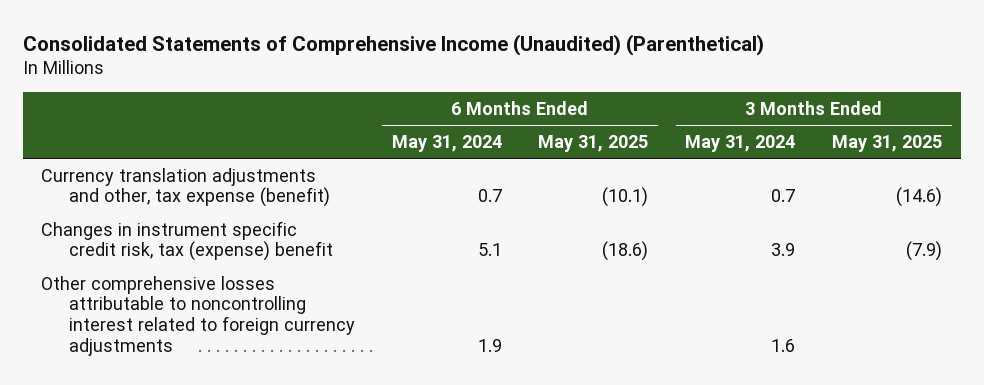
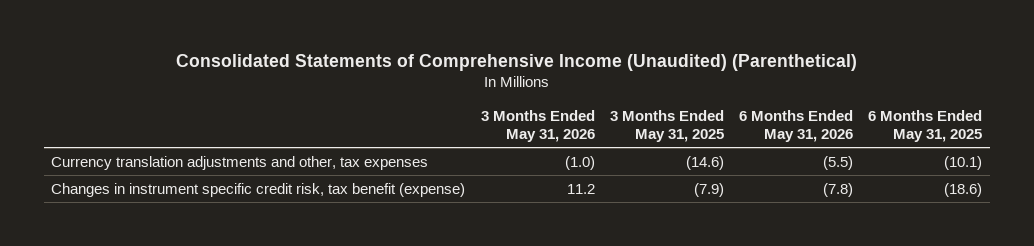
- | 6 Months Ended May 31, 2024 | 6 Months Ended May 31, 2025 | 3 Months Ended May 31, 2024 | 3 Months Ended May 31, 2025
+ | 3 Months Ended May 31, 2026 | 3 Months Ended May 31, 2025 | 6 Months Ended May 31, 2026 | 6 Months Ended May 31, 2025
- Currency translation adjustments and other, tax expense (benefit) | 0.7 | (10.1) | 0.7 | (14.6)
- Changes in instrument specific credit risk, tax (expense) benefit | 5.1 | (18.6) | 3.9 | (7.9)
- Other comprehensive losses attributable to noncontrolling interest related to foreign currency adjustments | 1.9 | | 1.6 |
+ Currency translation adjustments and other, tax expenses | (1.0) | (14.6) | (5.5) | (10.1)
+ Changes in instrument specific credit risk, tax benefit (expense) | 11.2 | (7.9) | (7.8) | (18.6)

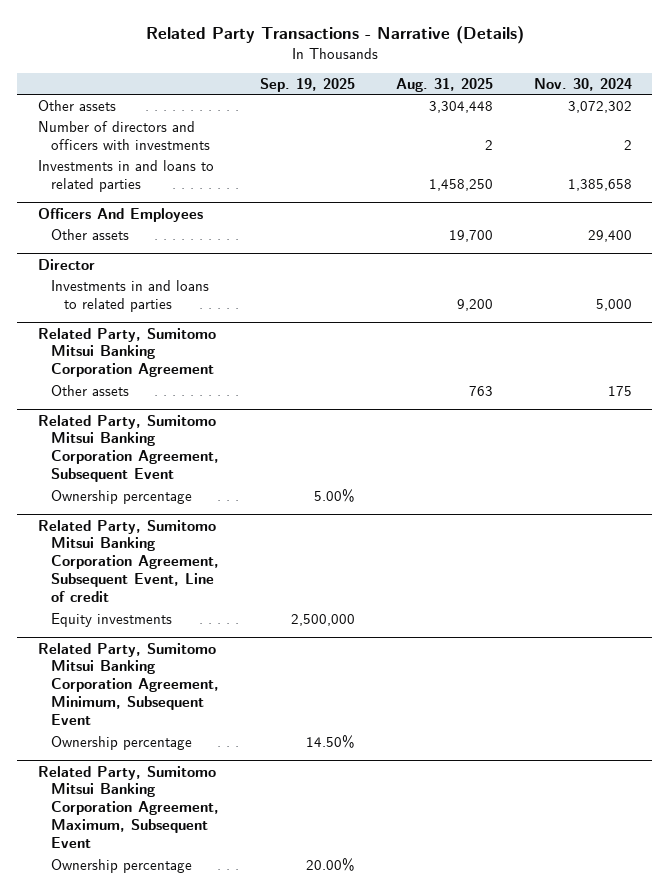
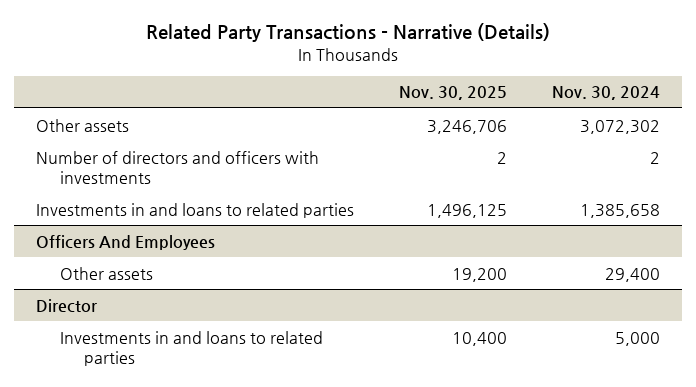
- | Sep. 19, 2025 | Aug. 31, 2025 | Nov. 30, 2024
+ | Nov. 30, 2025 | Nov. 30, 2024
- Related Party, Sumitomo Mitsui Banking Corporation Agreement
- Other assets | | 763 | 175
- Related Party, Sumitomo Mitsui Banking Corporation Agreement, Subsequent Event
- Ownership percentage | 5.00% | |
- Related Party, Sumitomo Mitsui Banking Corporation Agreement, Subsequent Event, Line of credit
- Equity investments | 2,500,000 | |
- Related Party, Sumitomo Mitsui Banking Corporation Agreement, Minimum, Subsequent Event
- Ownership percentage | 14.50% | |
- Related Party, Sumitomo Mitsui Banking Corporation Agreement, Maximum, Subsequent Event
- Ownership percentage | 20.00% | |

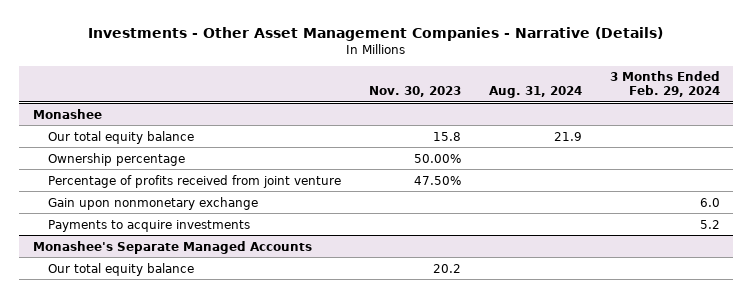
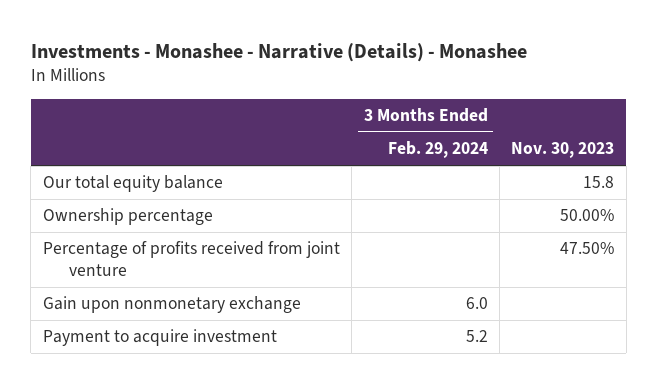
- Investments - Other Asset Management Companies - Narrative (Details)
+ Investments - Monashee - Narrative (Details) - Monashee
- | Nov. 30, 2023 | Aug. 31, 2024 | 3 Months Ended Feb. 29, 2024
+ | 3 Months Ended Feb. 29, 2024 | Nov. 30, 2023
- Monashee
- Payments to acquire investments | | | 5.2
- Monashee's Separate Managed Accounts
- Our total equity balance | 20.2 | |
+ Payment to acquire investment | 5.2 |

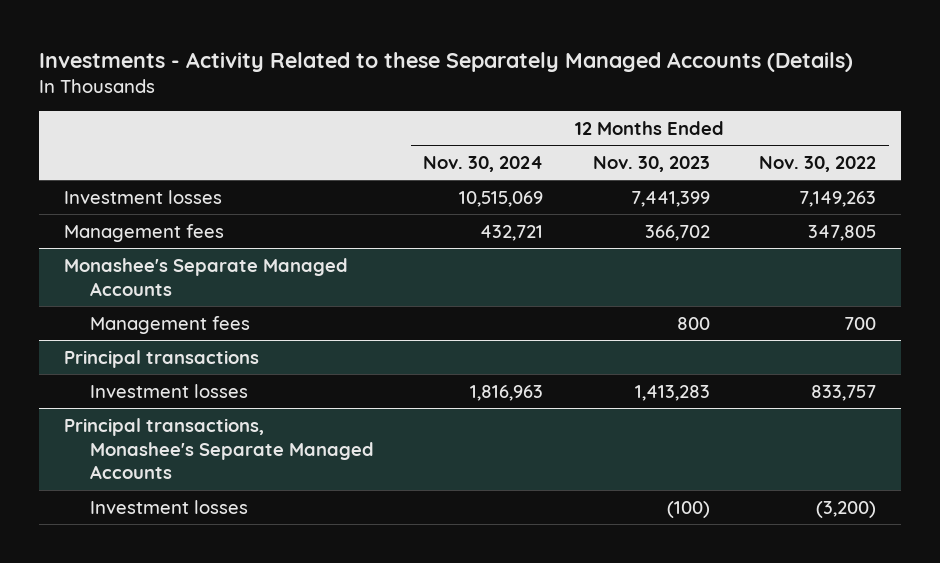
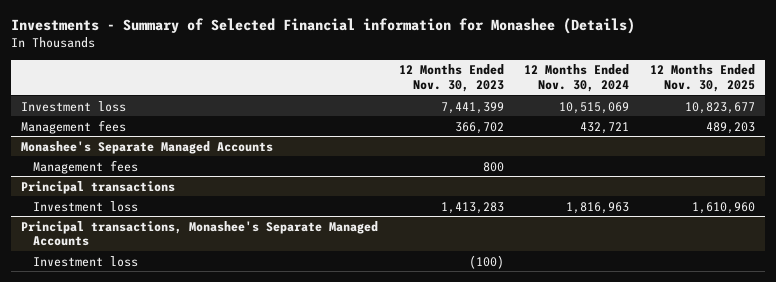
- Investments - Activity Related to these Separately Managed Accounts (Details)
+ Investments - Summary of Selected Financial information for Monashee (Details)
- | 12 Months Ended Nov. 30, 2024 | 12 Months Ended Nov. 30, 2023 | 12 Months Ended Nov. 30, 2022
+ | 12 Months Ended Nov. 30, 2023 | 12 Months Ended Nov. 30, 2024 | 12 Months Ended Nov. 30, 2025
- Investment losses | 10,515,069 | 7,441,399 | 7,149,263
+ Investment loss | 7,441,399 | 10,515,069 | 10,823,677
@ Principal transactions
- Investment losses | 1,816,963 | 1,413,283 | 833,757
+ Investment loss | 1,413,283 | 1,816,963 | 1,610,960
@ Principal transactions, Monashee's Separate Managed Accounts
- Investment losses | | (100) | (3,200)
+ Investment loss | (100) | |

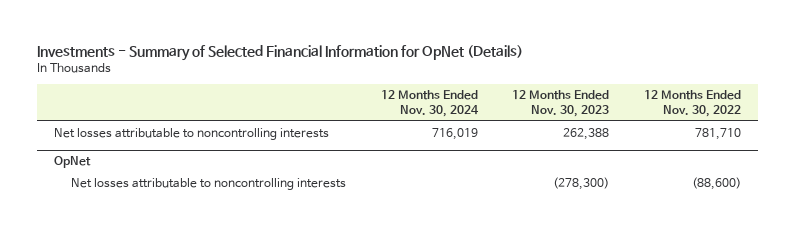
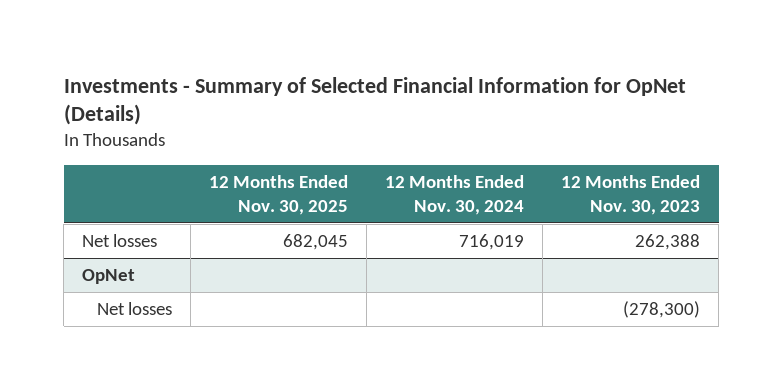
- | 12 Months Ended Nov. 30, 2024 | 12 Months Ended Nov. 30, 2023 | 12 Months Ended Nov. 30, 2022
+ | 12 Months Ended Nov. 30, 2025 | 12 Months Ended Nov. 30, 2024 | 12 Months Ended Nov. 30, 2023
- Net losses attributable to noncontrolling interests | 716,019 | 262,388 | 781,710
+ Net losses | 682,045 | 716,019 | 262,388
@ OpNet
- Net losses attributable to noncontrolling interests | | (278,300) | (88,600)
+ Net losses | | | (278,300)

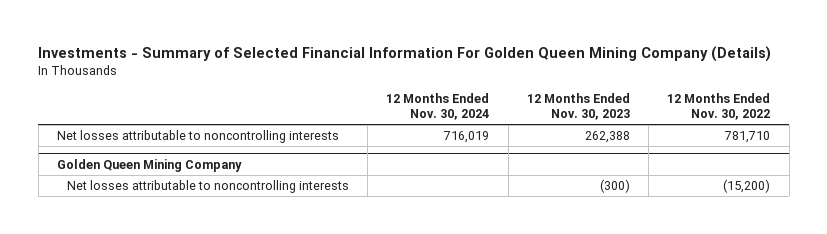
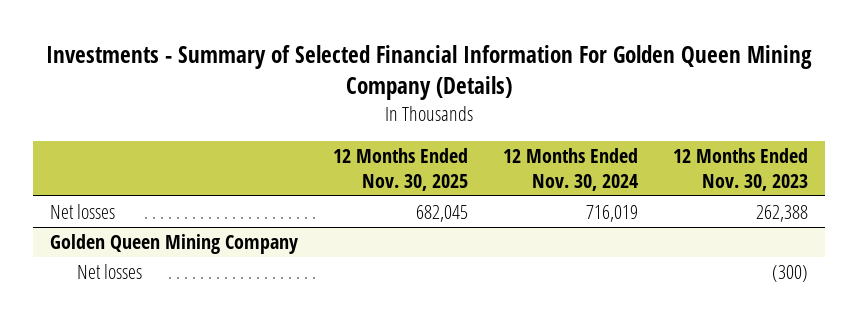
- | 12 Months Ended Nov. 30, 2024 | 12 Months Ended Nov. 30, 2023 | 12 Months Ended Nov. 30, 2022
+ | 12 Months Ended Nov. 30, 2025 | 12 Months Ended Nov. 30, 2024 | 12 Months Ended Nov. 30, 2023
- Net losses attributable to noncontrolling interests | 716,019 | 262,388 | 781,710
+ Net losses | 682,045 | 716,019 | 262,388
@ Golden Queen Mining Company
- Net losses attributable to noncontrolling interests | | (300) | (15,200)
+ Net losses | | | (300)

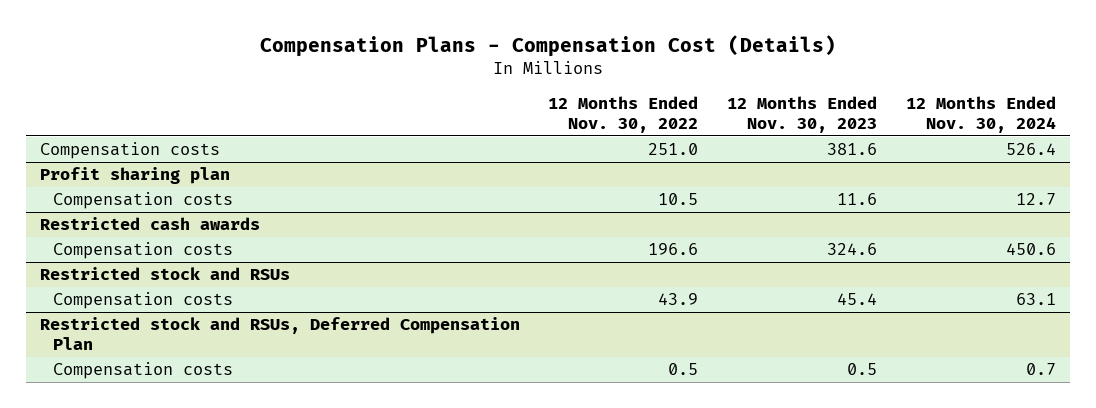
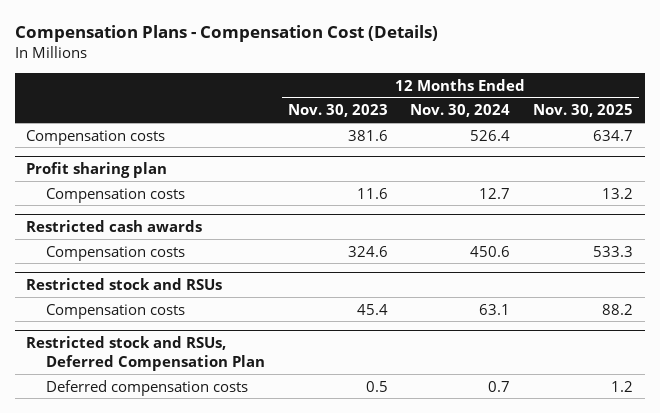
- | 12 Months Ended Nov. 30, 2022 | 12 Months Ended Nov. 30, 2023 | 12 Months Ended Nov. 30, 2024
+ | 12 Months Ended Nov. 30, 2023 | 12 Months Ended Nov. 30, 2024 | 12 Months Ended Nov. 30, 2025
@ Restricted stock and RSUs, Deferred Compensation Plan
- Compensation costs | 0.5 | 0.5 | 0.7
+ Deferred compensation costs | 0.5 | 0.7 | 1.2

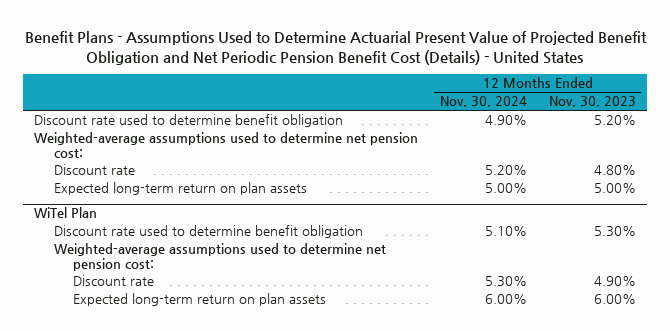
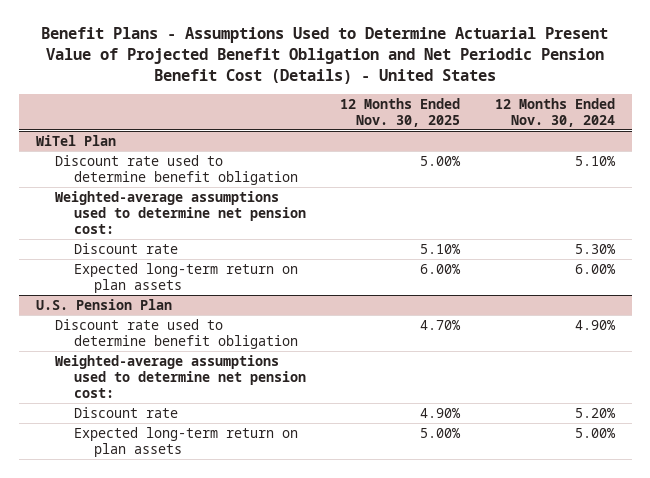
- | 12 Months Ended Nov. 30, 2024 | 12 Months Ended Nov. 30, 2023
+ | 12 Months Ended Nov. 30, 2025 | 12 Months Ended Nov. 30, 2024
- Discount rate used to determine benefit obligation | 4.90% | 5.20%
- Weighted-average assumptions used to determine net pension cost:
- Discount rate | 5.20% | 4.80%
- Expected long-term return on plan assets | 5.00% | 5.00%
+ U.S. Pension Plan
+ Discount rate used to determine benefit obligation | 4.70% | 4.90%
+ Weighted-average assumptions used to determine net pension cost:
+ Discount rate | 4.90% | 5.20%
+ Expected long-term return on plan assets | 5.00% | 5.00%

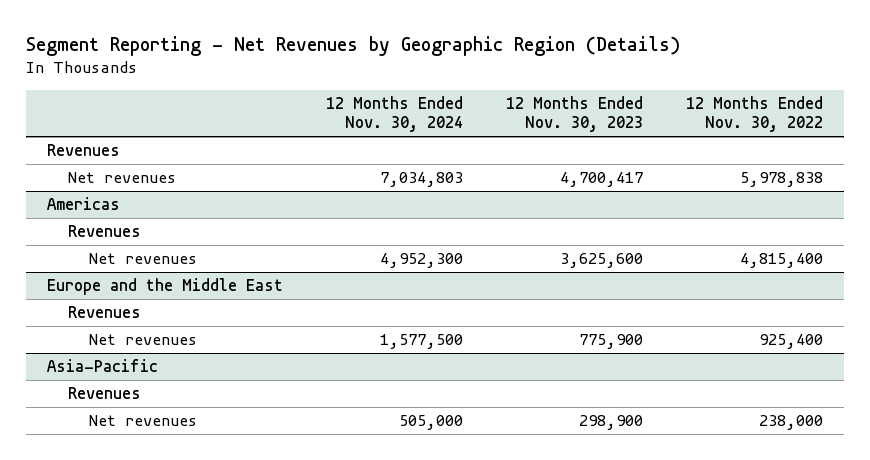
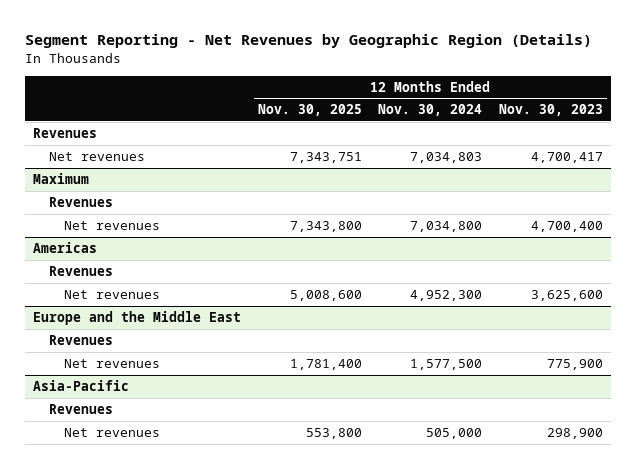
- | 12 Months Ended Nov. 30, 2024 | 12 Months Ended Nov. 30, 2023 | 12 Months Ended Nov. 30, 2022
+ | 12 Months Ended Nov. 30, 2025 | 12 Months Ended Nov. 30, 2024 | 12 Months Ended Nov. 30, 2023
+ Maximum
+ Revenues
+ Net revenues | 7,343,800 | 7,034,800 | 4,700,400

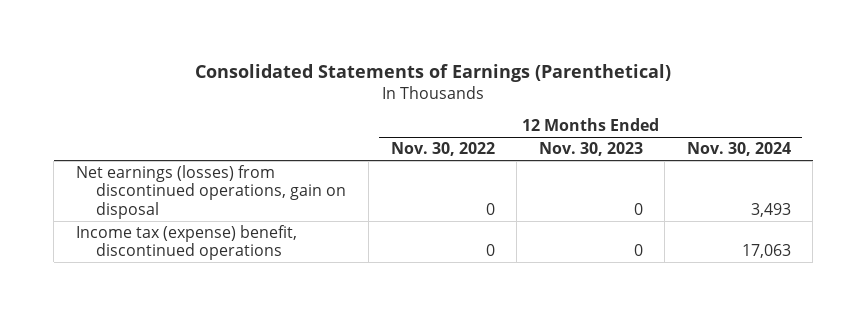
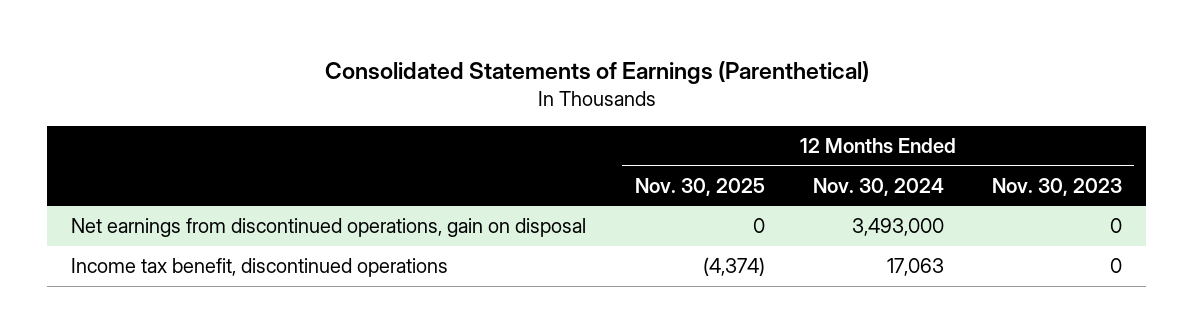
- | 12 Months Ended Nov. 30, 2022 | 12 Months Ended Nov. 30, 2023 | 12 Months Ended Nov. 30, 2024
+ | 12 Months Ended Nov. 30, 2025 | 12 Months Ended Nov. 30, 2024 | 12 Months Ended Nov. 30, 2023
- Net earnings (losses) from discontinued operations, gain on disposal | 0 | 0 | 3,493
- Income tax (expense) benefit, discontinued operations | 0 | 0 | 17,063
+ Net earnings from discontinued operations, gain on disposal | 0 | 3,493,000 | 0
+ Income tax benefit, discontinued operations | (4,374) | 17,063 | 0

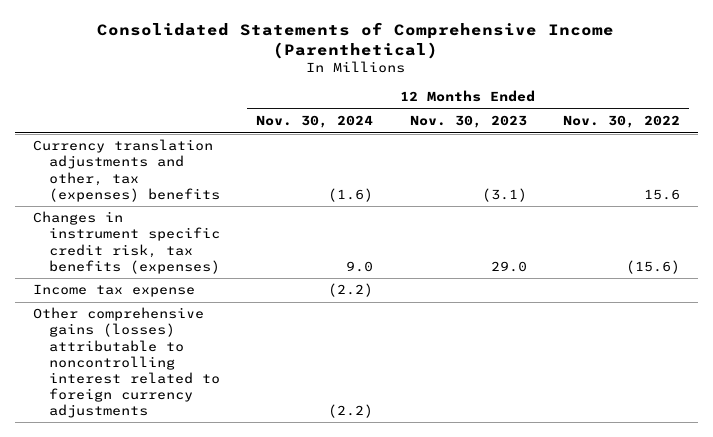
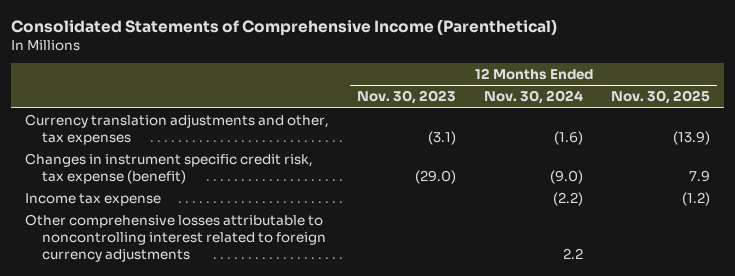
- | 12 Months Ended Nov. 30, 2024 | 12 Months Ended Nov. 30, 2023 | 12 Months Ended Nov. 30, 2022
+ | 12 Months Ended Nov. 30, 2023 | 12 Months Ended Nov. 30, 2024 | 12 Months Ended Nov. 30, 2025
- Currency translation adjustments and other, tax (expenses) benefits | (1.6) | (3.1) | 15.6
- Changes in instrument specific credit risk, tax benefits (expenses) | 9.0 | 29.0 | (15.6)
+ Currency translation adjustments and other, tax expenses | (3.1) | (1.6) | (13.9)
+ Changes in instrument specific credit risk, tax expense (benefit) | (29.0) | (9.0) | 7.9
- Other comprehensive gains (losses) attributable to noncontrolling interest related to foreign currency adjustments | (2.2) | |
+ Other comprehensive losses attributable to noncontrolling interest related to foreign currency adjustments | | 2.2 |

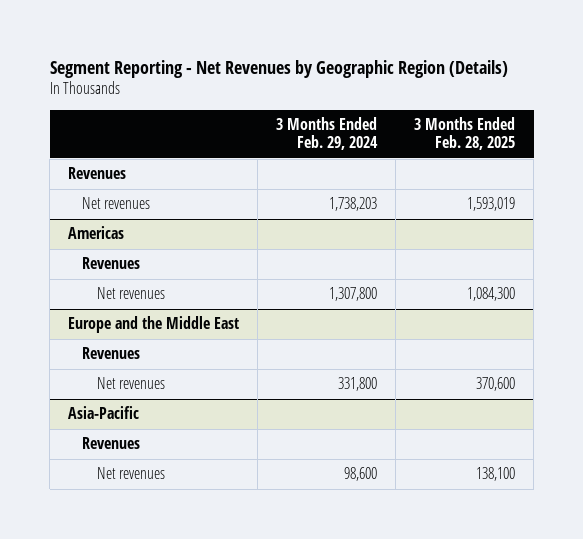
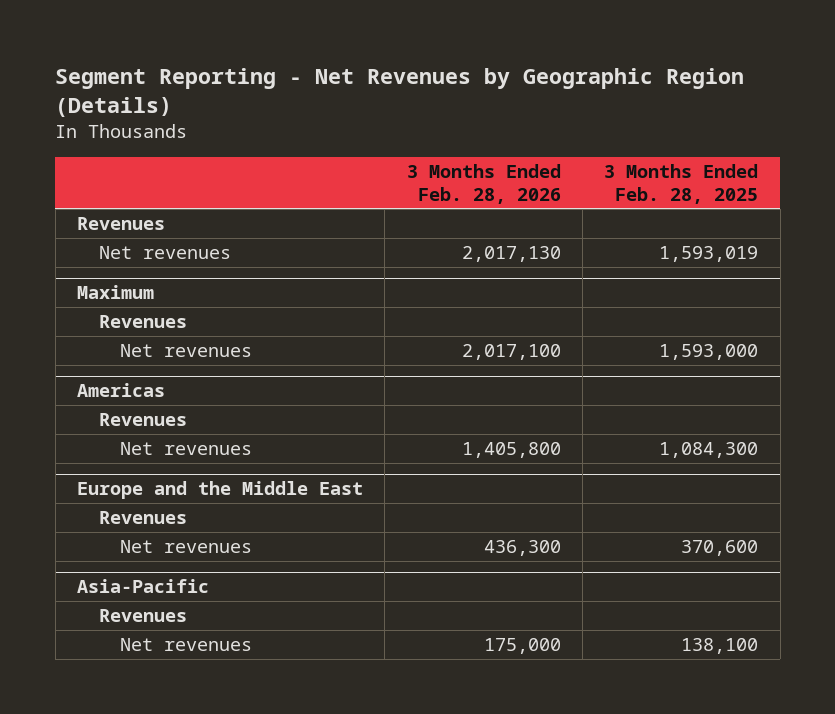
- | 3 Months Ended Feb. 29, 2024 | 3 Months Ended Feb. 28, 2025
+ | 3 Months Ended Feb. 28, 2026 | 3 Months Ended Feb. 28, 2025
+ Maximum
+ Revenues
+ Net revenues | 2,017,100 | 1,593,000

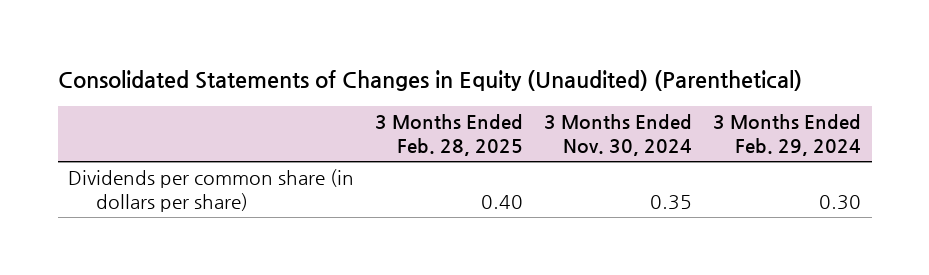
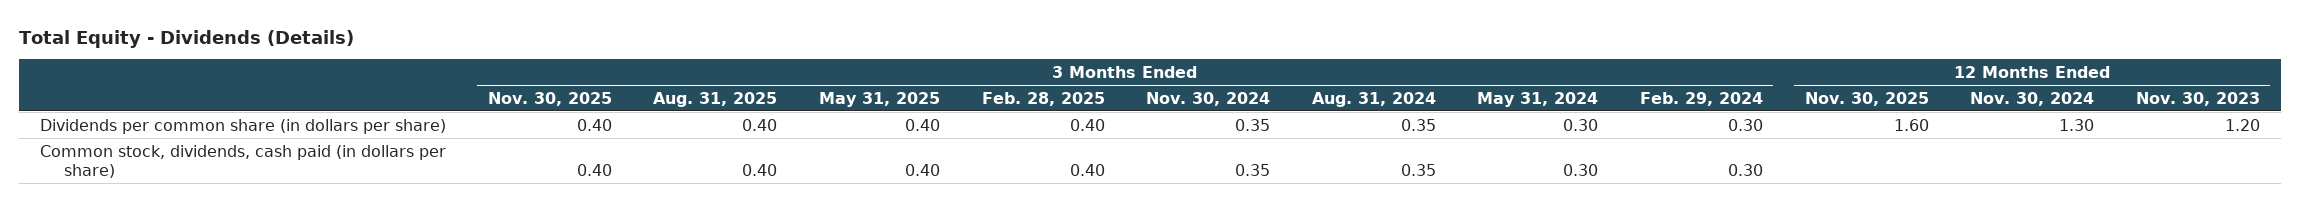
- Consolidated Statements of Changes in Equity (Unaudited) (Parenthetical)
+ Total Equity - Dividends (Details)
- | 3 Months Ended Feb. 28, 2025 | 3 Months Ended Nov. 30, 2024 | 3 Months Ended Feb. 29, 2024
+ | 3 Months Ended Nov. 30, 2025 | 3 Months Ended Aug. 31, 2025 | 3 Months Ended May 31, 2025 | 3 Months Ended Feb. 28, 2025 | 3 Months Ended Nov. 30, 2024 | 3 Months Ended Aug. 31, 2024 | 3 Months Ended May 31, 2024 | 3 Months Ended Feb. 29, 2024 | 12 Months Ended Nov. 30, 2025 | 12 Months Ended Nov. 30, 2024 | 12 Months Ended Nov. 30, 2023
+ Common stock, dividends, cash paid (in dollars per share) | 0.40 | 0.40 | 0.40 | 0.40 | 0.35 | 0.35 | 0.30 | 0.30 | | |

